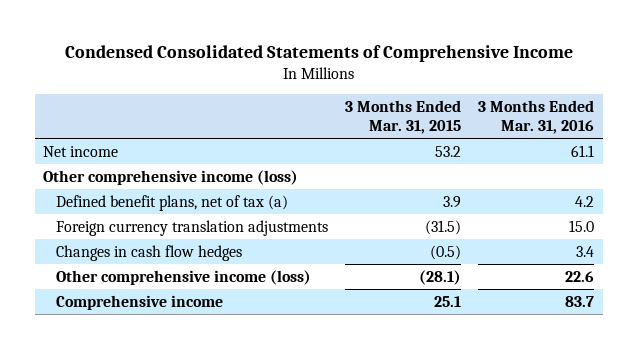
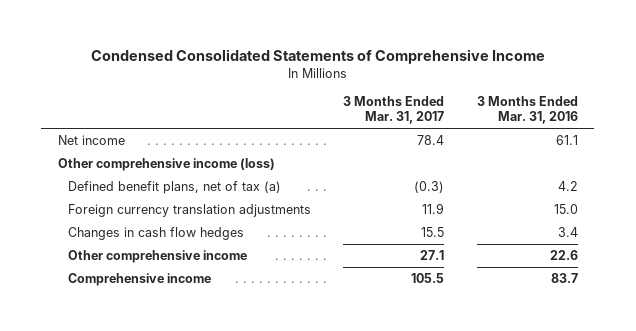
- | 3 Months Ended Mar. 31, 2015 | 3 Months Ended Mar. 31, 2016
+ | 3 Months Ended Mar. 31, 2017 | 3 Months Ended Mar. 31, 2016
- Other comprehensive income (loss) | (28.1) | 22.6
+ Other comprehensive income | 27.1 | 22.6

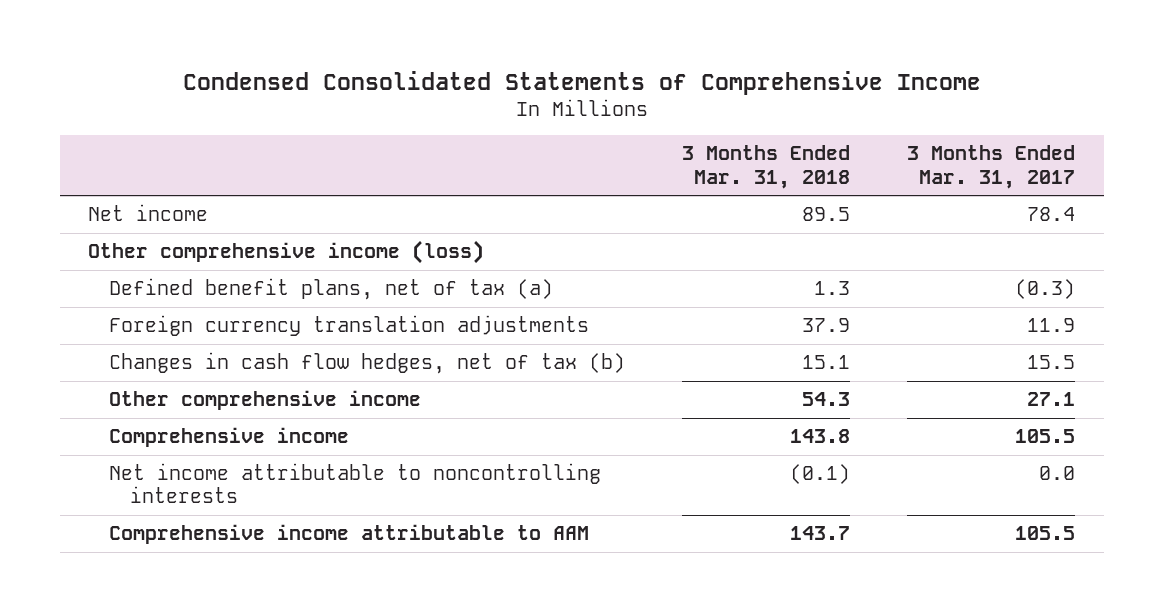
- | 3 Months Ended Mar. 31, 2017 | 3 Months Ended Mar. 31, 2016
+ | 3 Months Ended Mar. 31, 2018 | 3 Months Ended Mar. 31, 2017
- Changes in cash flow hedges | 15.5 | 3.4
+ Changes in cash flow hedges, net of tax (b) | 15.1 | 15.5
+ Net income attributable to noncontrolling interests | (0.1) | 0.0
+ Comprehensive income attributable to AAM | 143.7 | 105.5

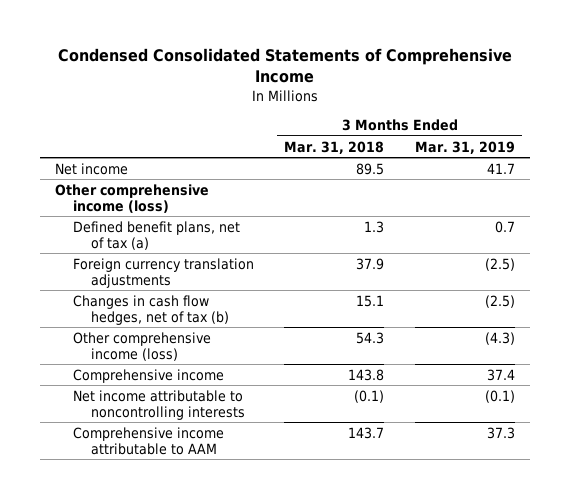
- | 3 Months Ended Mar. 31, 2018 | 3 Months Ended Mar. 31, 2017
+ | 3 Months Ended Mar. 31, 2018 | 3 Months Ended Mar. 31, 2019
- Other comprehensive income | 54.3 | 27.1
+ Other comprehensive income (loss) | 54.3 | (4.3)

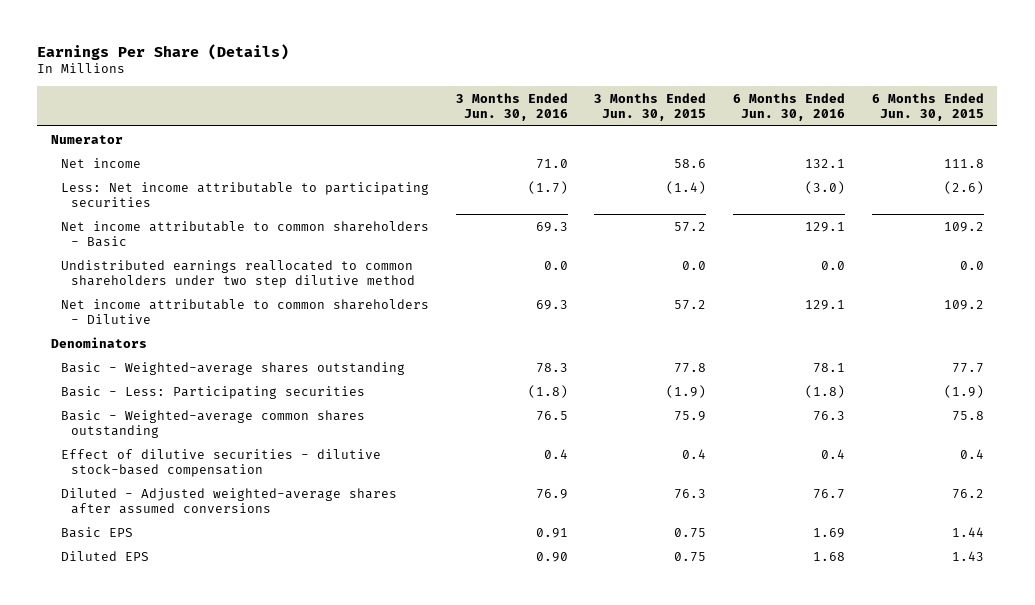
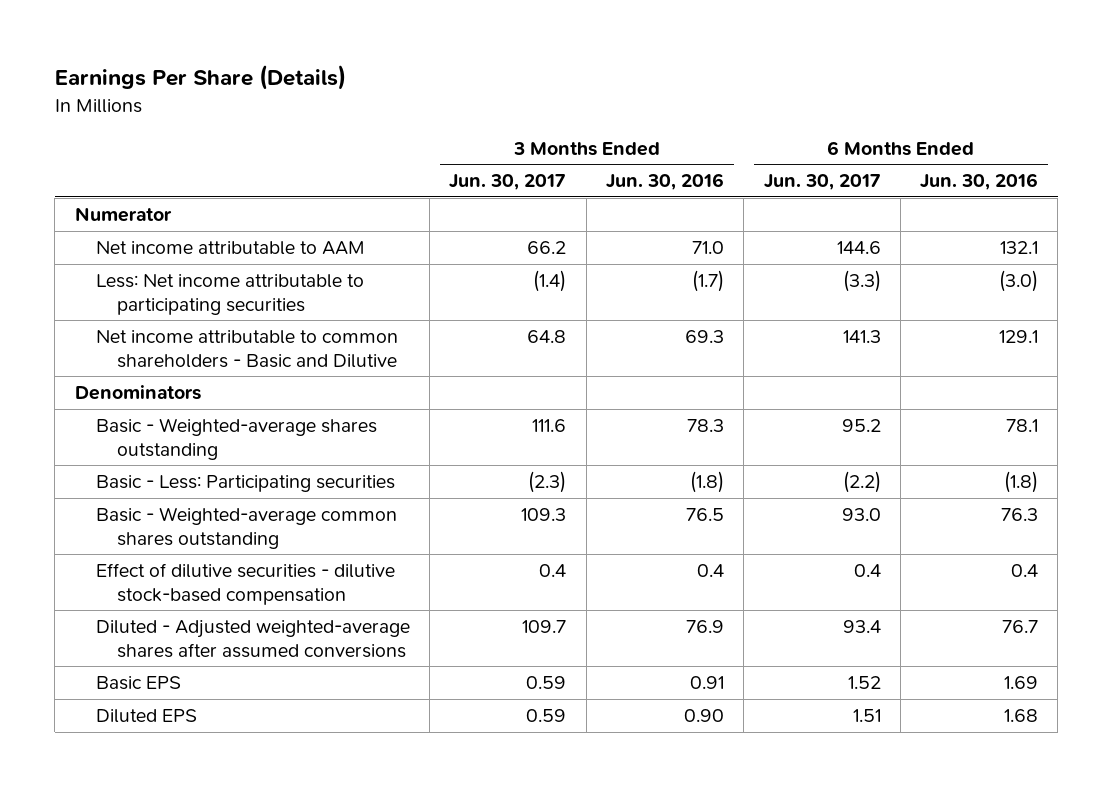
- | 3 Months Ended Jun. 30, 2016 | 3 Months Ended Jun. 30, 2015 | 6 Months Ended Jun. 30, 2016 | 6 Months Ended Jun. 30, 2015
+ | 3 Months Ended Jun. 30, 2017 | 3 Months Ended Jun. 30, 2016 | 6 Months Ended Jun. 30, 2017 | 6 Months Ended Jun. 30, 2016
- Net income | 71.0 | 58.6 | 132.1 | 111.8
+ Net income attributable to AAM | 66.2 | 71.0 | 144.6 | 132.1
- Net income attributable to common shareholders - Basic | 69.3 | 57.2 | 129.1 | 109.2
- Undistributed earnings reallocated to common shareholders under two step dilutive method | 0.0 | 0.0 | 0.0 | 0.0
- Net income attributable to common shareholders - Dilutive | 69.3 | 57.2 | 129.1 | 109.2
+ Net income attributable to common shareholders - Basic and Dilutive | 64.8 | 69.3 | 141.3 | 129.1

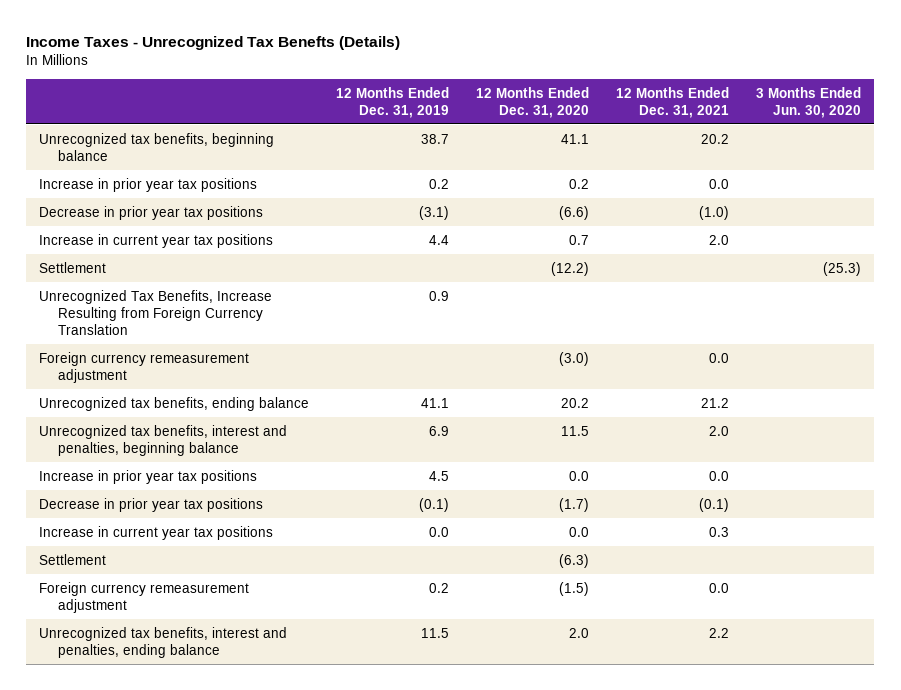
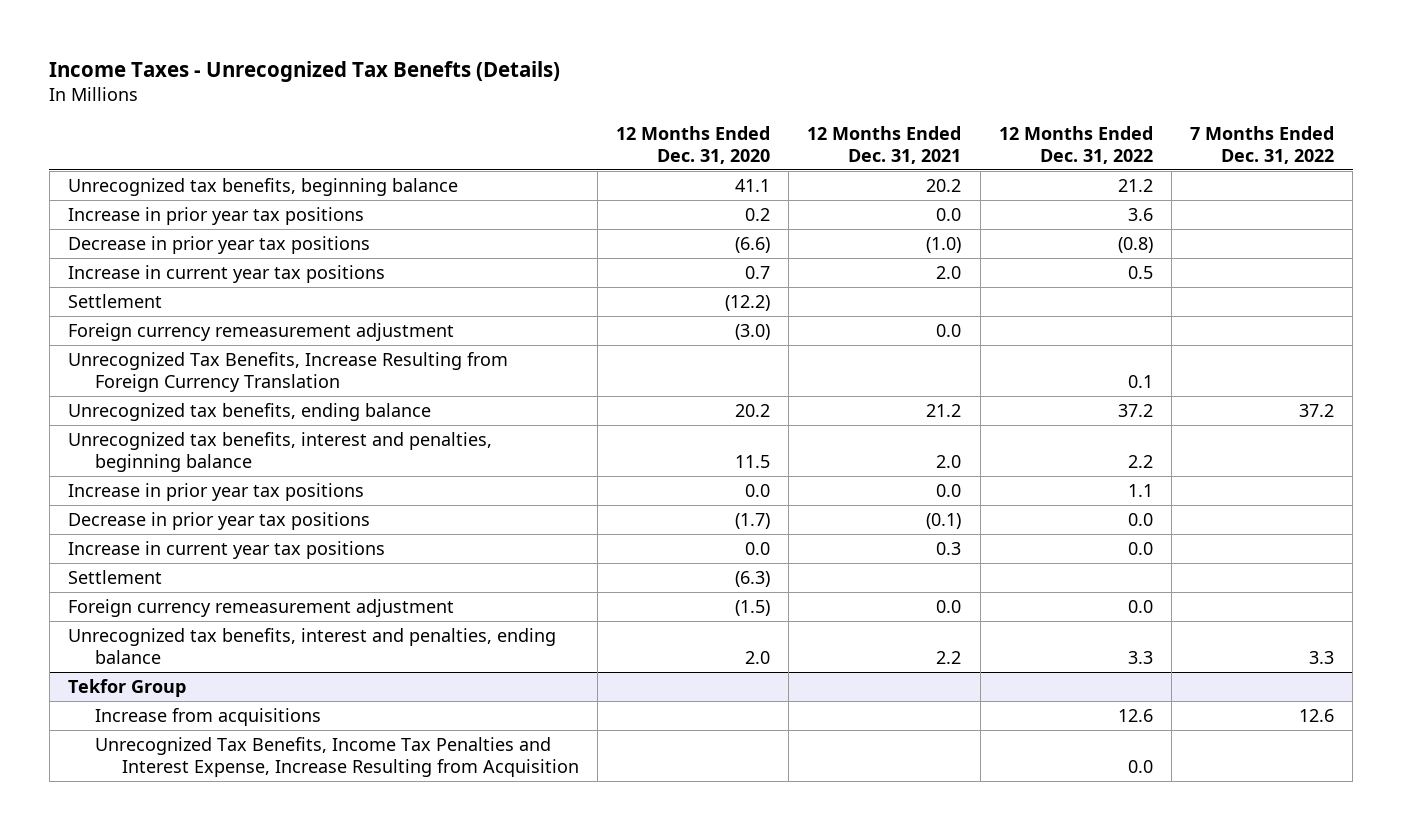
- | 12 Months Ended Dec. 31, 2019 | 12 Months Ended Dec. 31, 2020 | 12 Months Ended Dec. 31, 2021 | 3 Months Ended Jun. 30, 2020
+ | 12 Months Ended Dec. 31, 2020 | 12 Months Ended Dec. 31, 2021 | 12 Months Ended Dec. 31, 2022 | 7 Months Ended Dec. 31, 2022
moved down: Unrecognized Tax Benefits, Increase Resulting from Foreign Currency Translation | | | 0.1 |
+ Tekfor Group
+ Increase from acquisitions | | | 12.6 | 12.6
+ Unrecognized Tax Benefits, Income Tax Penalties and Interest Expense, Increase Resulting from Acquisition | | | 0.0 |

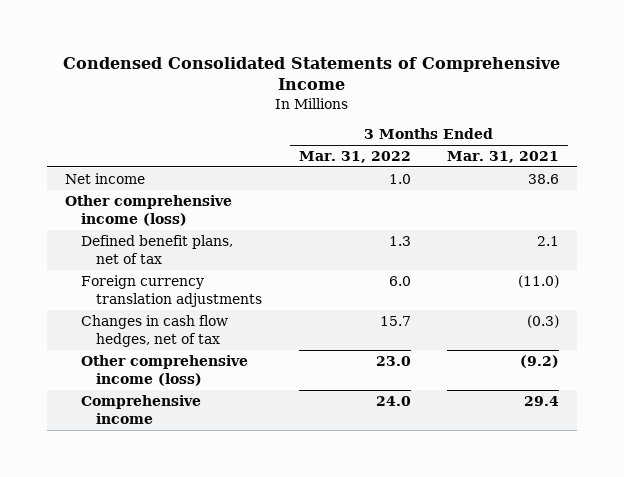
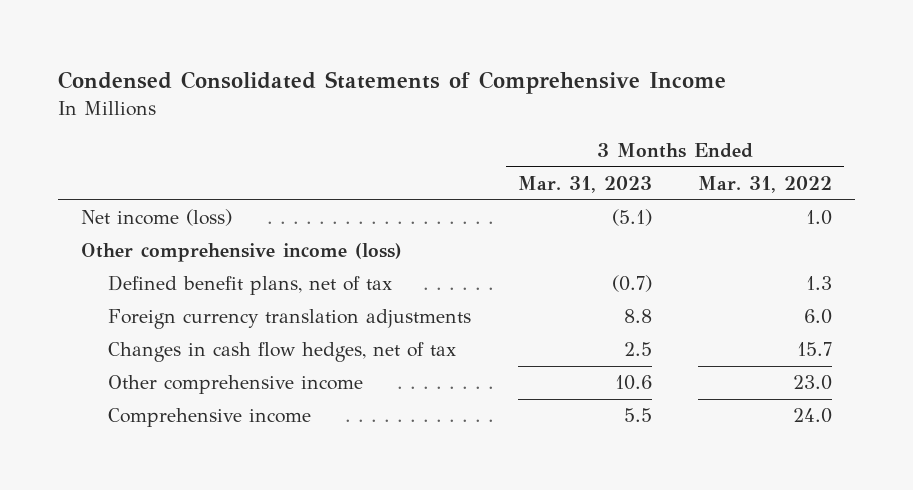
- | 3 Months Ended Mar. 31, 2022 | 3 Months Ended Mar. 31, 2021
+ | 3 Months Ended Mar. 31, 2023 | 3 Months Ended Mar. 31, 2022
- Net income | 1.0 | 38.6
+ Net income (loss) | (5.1) | 1.0
- Other comprehensive income (loss) | 23.0 | (9.2)
+ Other comprehensive income | 10.6 | 23.0

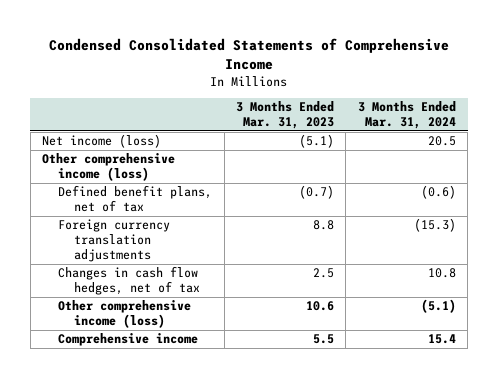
- | 3 Months Ended Mar. 31, 2023 | 3 Months Ended Mar. 31, 2022
+ | 3 Months Ended Mar. 31, 2023 | 3 Months Ended Mar. 31, 2024
- Other comprehensive income | 10.6 | 23.0
+ Other comprehensive income (loss) | 10.6 | (5.1)

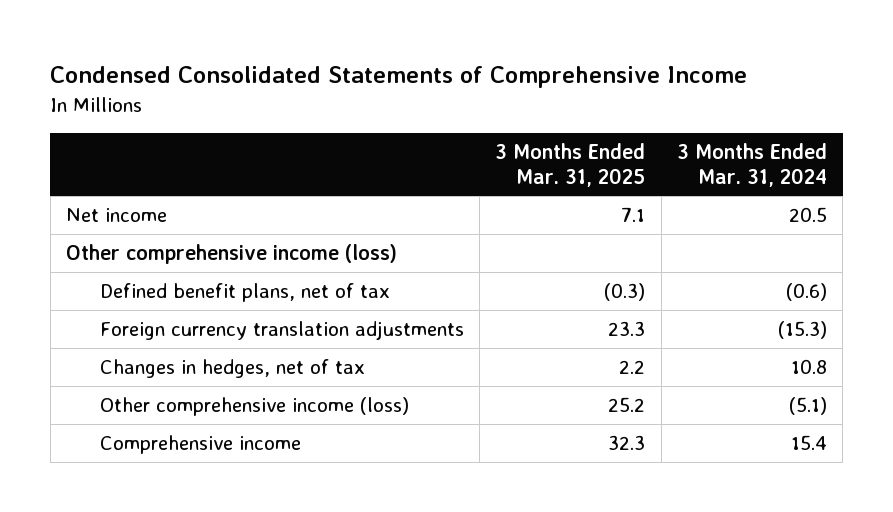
- | 3 Months Ended Mar. 31, 2023 | 3 Months Ended Mar. 31, 2024
+ | 3 Months Ended Mar. 31, 2025 | 3 Months Ended Mar. 31, 2024
- Net income (loss) | (5.1) | 20.5
+ Net income | 7.1 | 20.5
- Changes in cash flow hedges, net of tax | 2.5 | 10.8
+ Changes in hedges, net of tax | 2.2 | 10.8

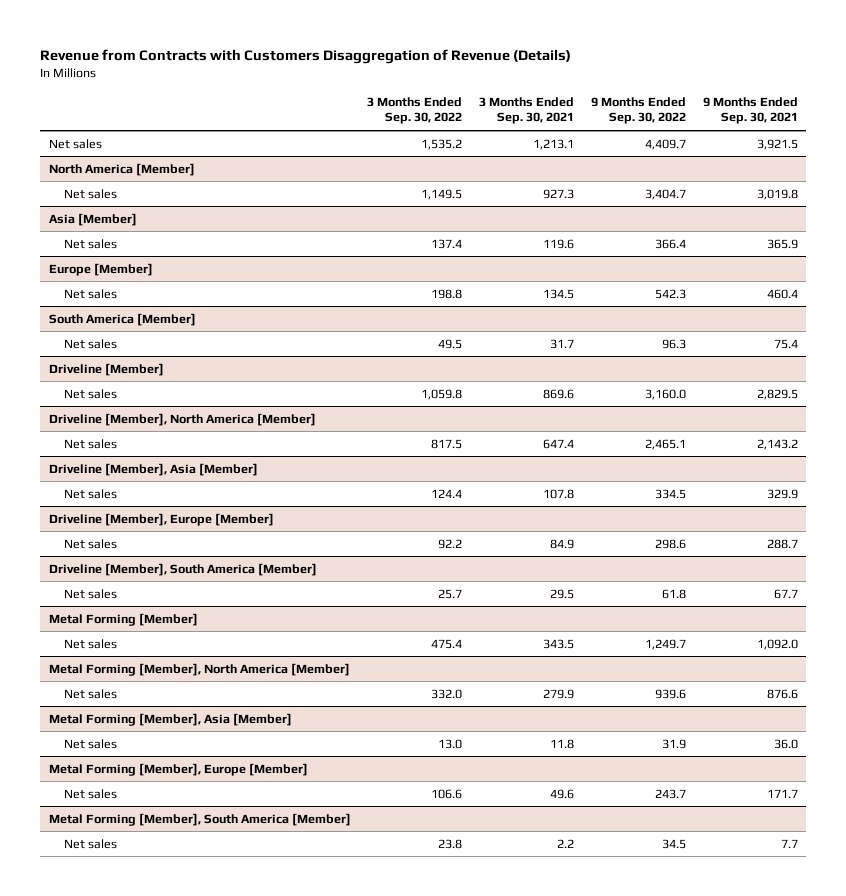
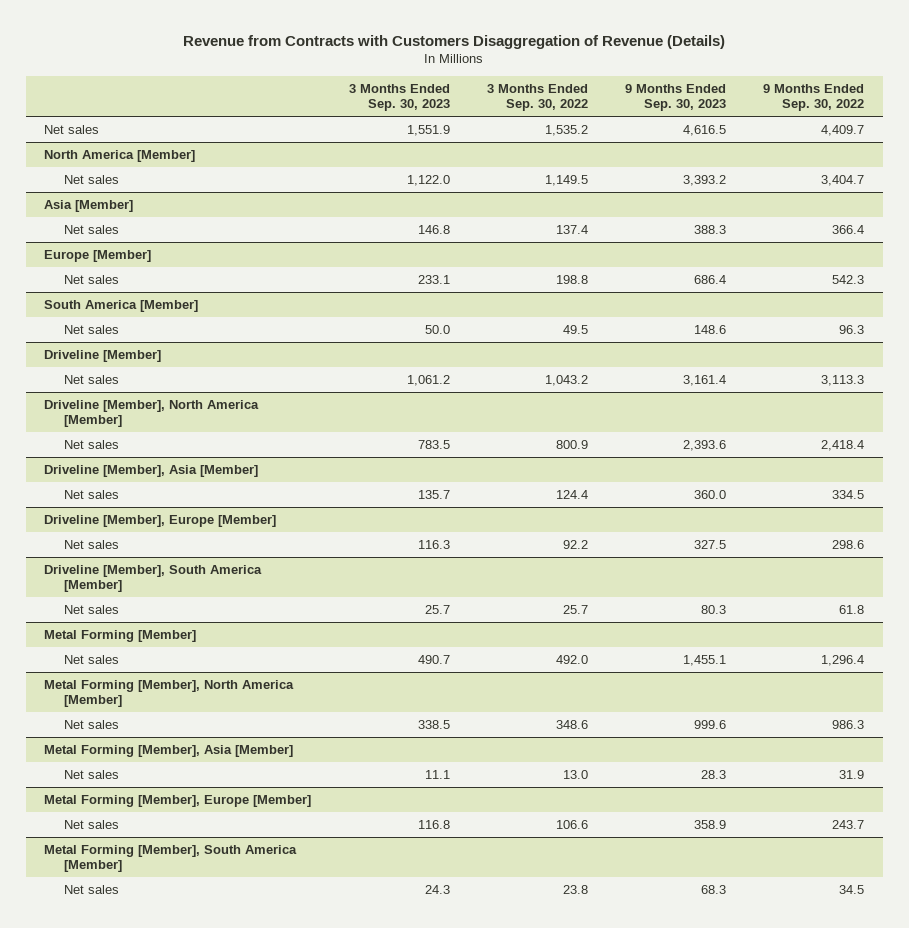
- | 3 Months Ended Sep. 30, 2022 | 3 Months Ended Sep. 30, 2021 | 9 Months Ended Sep. 30, 2022 | 9 Months Ended Sep. 30, 2021
+ | 3 Months Ended Sep. 30, 2023 | 3 Months Ended Sep. 30, 2022 | 9 Months Ended Sep. 30, 2023 | 9 Months Ended Sep. 30, 2022
@ Driveline [Member]
- Net sales | 1,059.8 | 869.6 | 3,160.0 | 2,829.5
+ Net sales | 1,061.2 | 1,043.2 | 3,161.4 | 3,113.3
@ Driveline [Member], North America [Member]
- Net sales | 817.5 | 647.4 | 2,465.1 | 2,143.2
+ Net sales | 783.5 | 800.9 | 2,393.6 | 2,418.4
@ Metal Forming [Member]
- Net sales | 475.4 | 343.5 | 1,249.7 | 1,092.0
+ Net sales | 490.7 | 492.0 | 1,455.1 | 1,296.4
@ Metal Forming [Member], North America [Member]
- Net sales | 332.0 | 279.9 | 939.6 | 876.6
+ Net sales | 338.5 | 348.6 | 999.6 | 986.3

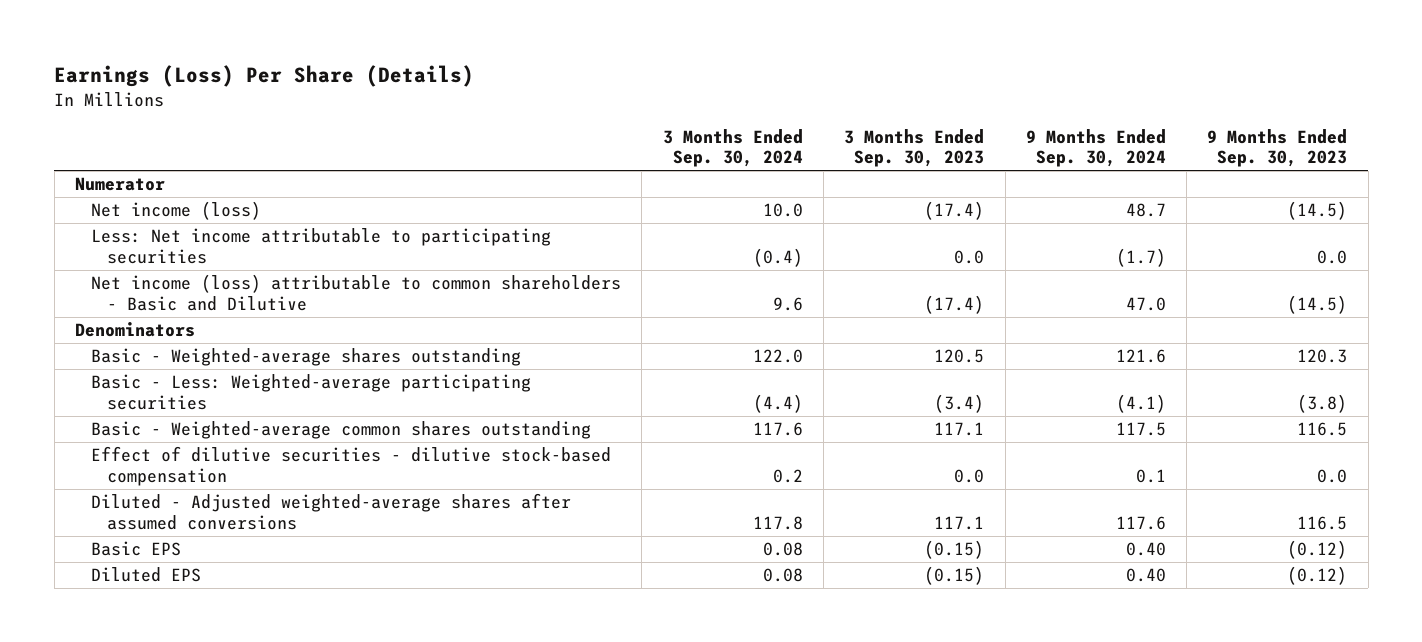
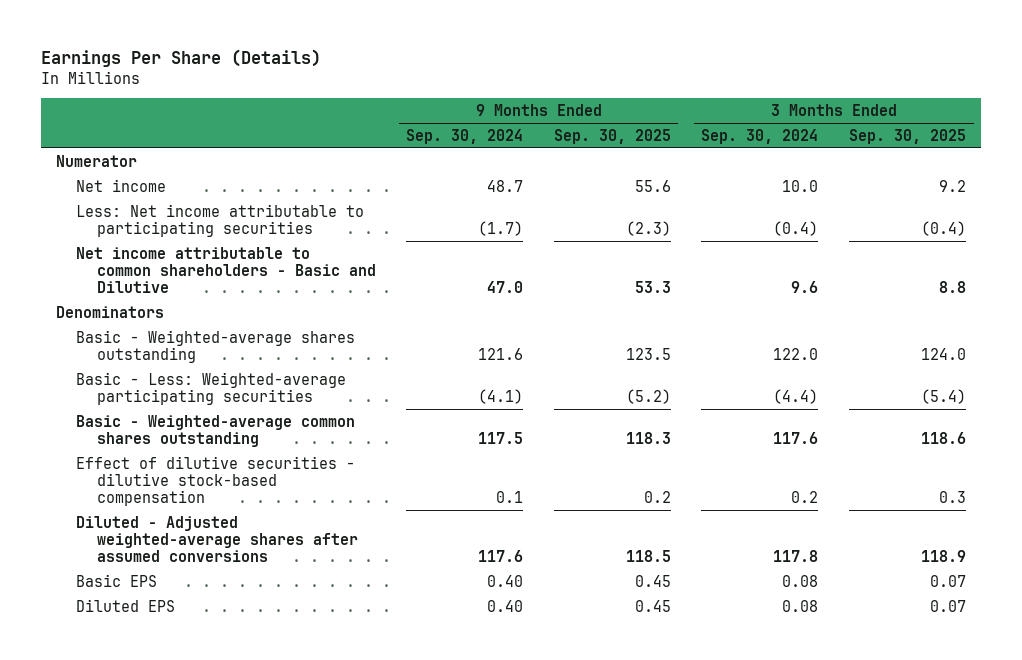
- Earnings (Loss) Per Share (Details)
+ Earnings Per Share (Details)
- | 3 Months Ended Sep. 30, 2024 | 3 Months Ended Sep. 30, 2023 | 9 Months Ended Sep. 30, 2024 | 9 Months Ended Sep. 30, 2023
+ | 9 Months Ended Sep. 30, 2024 | 9 Months Ended Sep. 30, 2025 | 3 Months Ended Sep. 30, 2024 | 3 Months Ended Sep. 30, 2025
- Net income (loss) | 10.0 | (17.4) | 48.7 | (14.5)
+ Net income | 48.7 | 55.6 | 10.0 | 9.2
- Net income (loss) attributable to common shareholders - Basic and Dilutive | 9.6 | (17.4) | 47.0 | (14.5)
+ Net income attributable to common shareholders - Basic and Dilutive | 47.0 | 53.3 | 9.6 | 8.8

